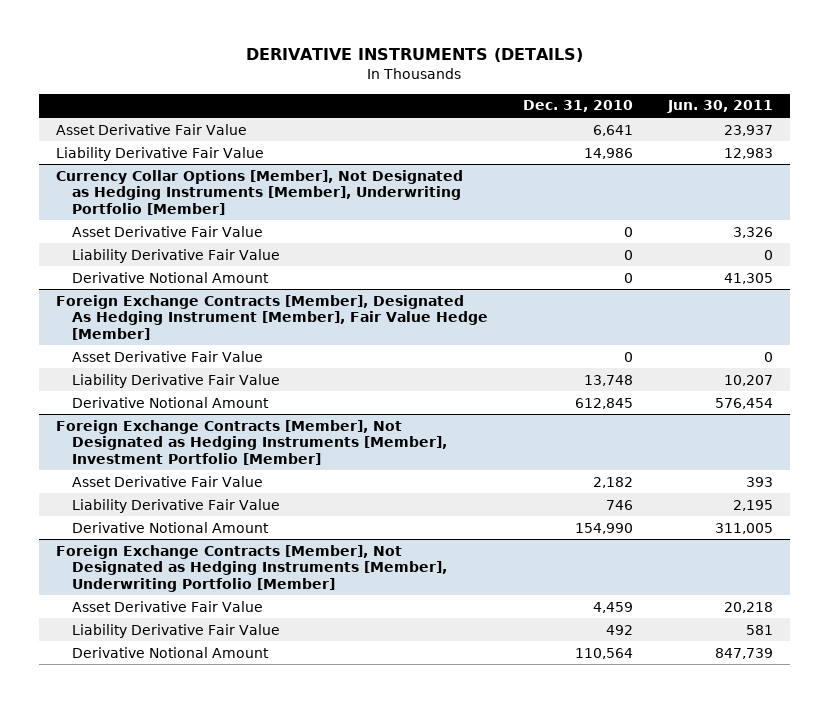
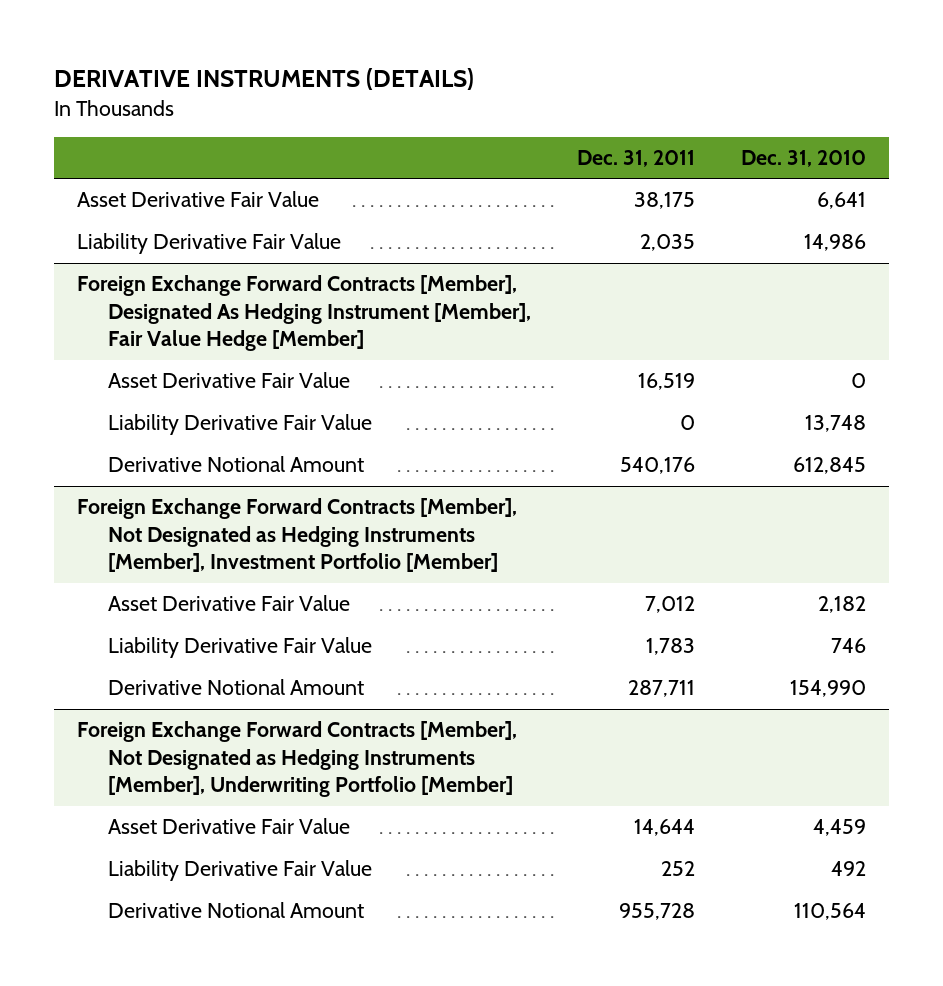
- | Dec. 31, 2010 | Jun. 30, 2011
+ | Dec. 31, 2011 | Dec. 31, 2010
- Currency Collar Options [Member], Not Designated as Hedging Instruments [Member], Underwriting Portfolio [Member]
- Asset Derivative Fair Value | 0 | 3,326
- Liability Derivative Fair Value | 0 | 0
- Derivative Notional Amount | 0 | 41,305
- Foreign Exchange Contracts [Member], Designated As Hedging Instrument [Member], Fair Value Hedge [Member]
+ Foreign Exchange Forward Contracts [Member], Designated As Hedging Instrument [Member], Fair Value Hedge [Member]
- Foreign Exchange Contracts [Member], Not Designated as Hedging Instruments [Member], Investment Portfolio [Member]
+ Foreign Exchange Forward Contracts [Member], Not Designated as Hedging Instruments [Member], Investment Portfolio [Member]
- Foreign Exchange Contracts [Member], Not Designated as Hedging Instruments [Member], Underwriting Portfolio [Member]
+ Foreign Exchange Forward Contracts [Member], Not Designated as Hedging Instruments [Member], Underwriting Portfolio [Member]

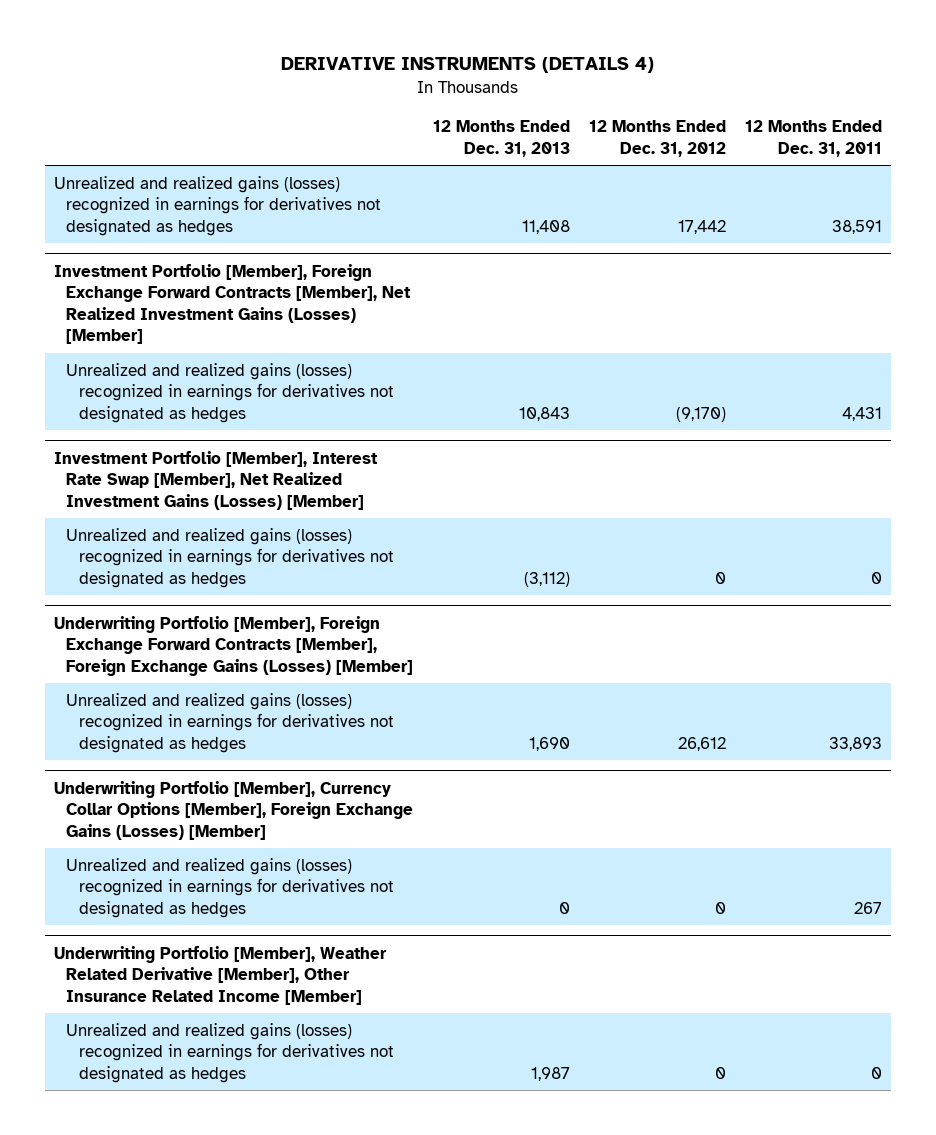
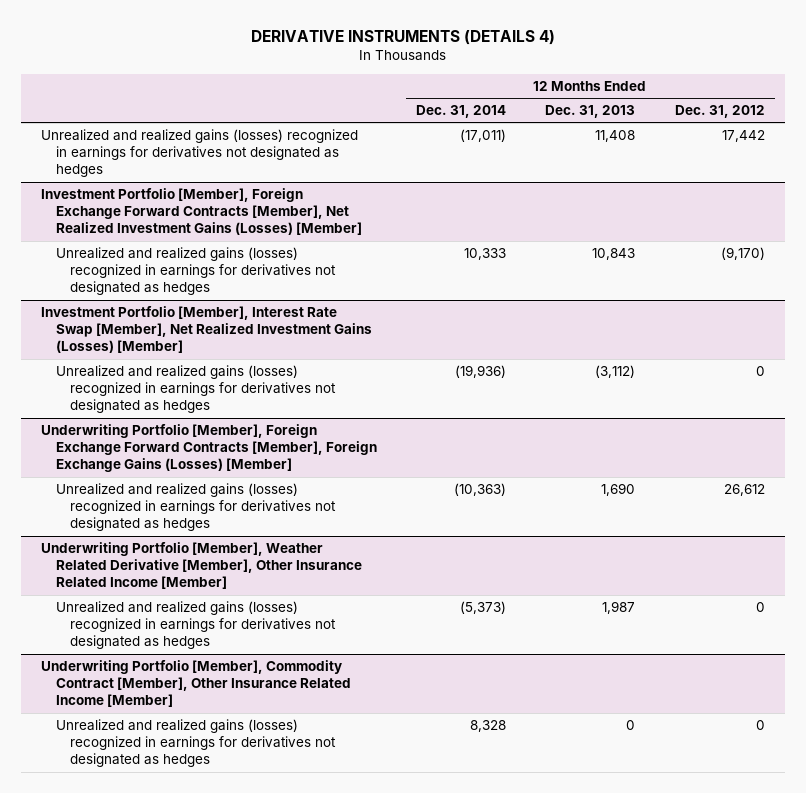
- | 12 Months Ended Dec. 31, 2013 | 12 Months Ended Dec. 31, 2012 | 12 Months Ended Dec. 31, 2011
+ | 12 Months Ended Dec. 31, 2014 | 12 Months Ended Dec. 31, 2013 | 12 Months Ended Dec. 31, 2012
- Underwriting Portfolio [Member], Currency Collar Options [Member], Foreign Exchange Gains (Losses) [Member]
- Unrealized and realized gains (losses) recognized in earnings for derivatives not designated as hedges | 0 | 0 | 267
+ Underwriting Portfolio [Member], Commodity Contract [Member], Other Insurance Related Income [Member]
+ Unrealized and realized gains (losses) recognized in earnings for derivatives not designated as hedges | 8,328 | 0 | 0

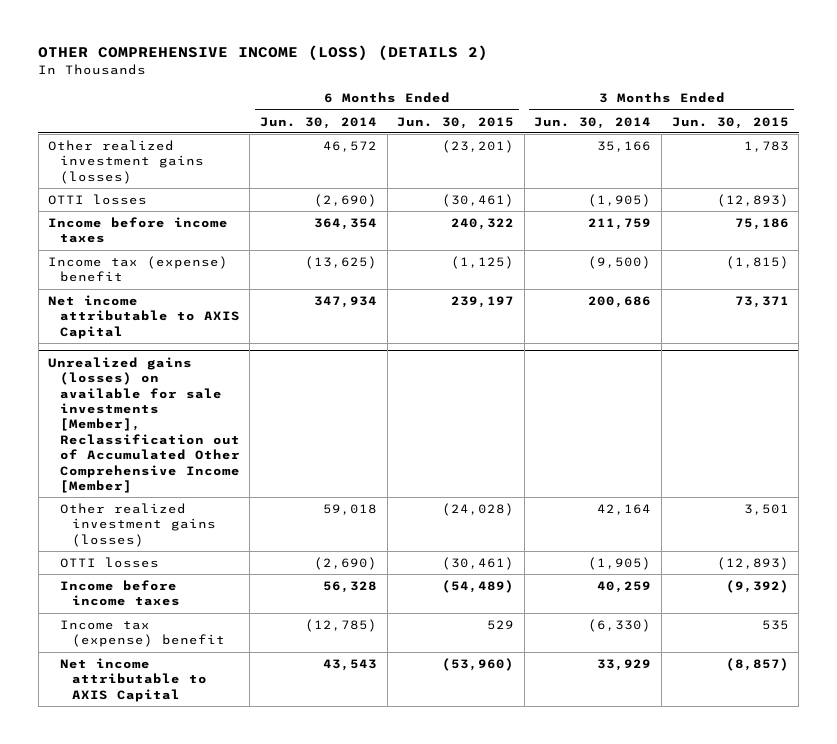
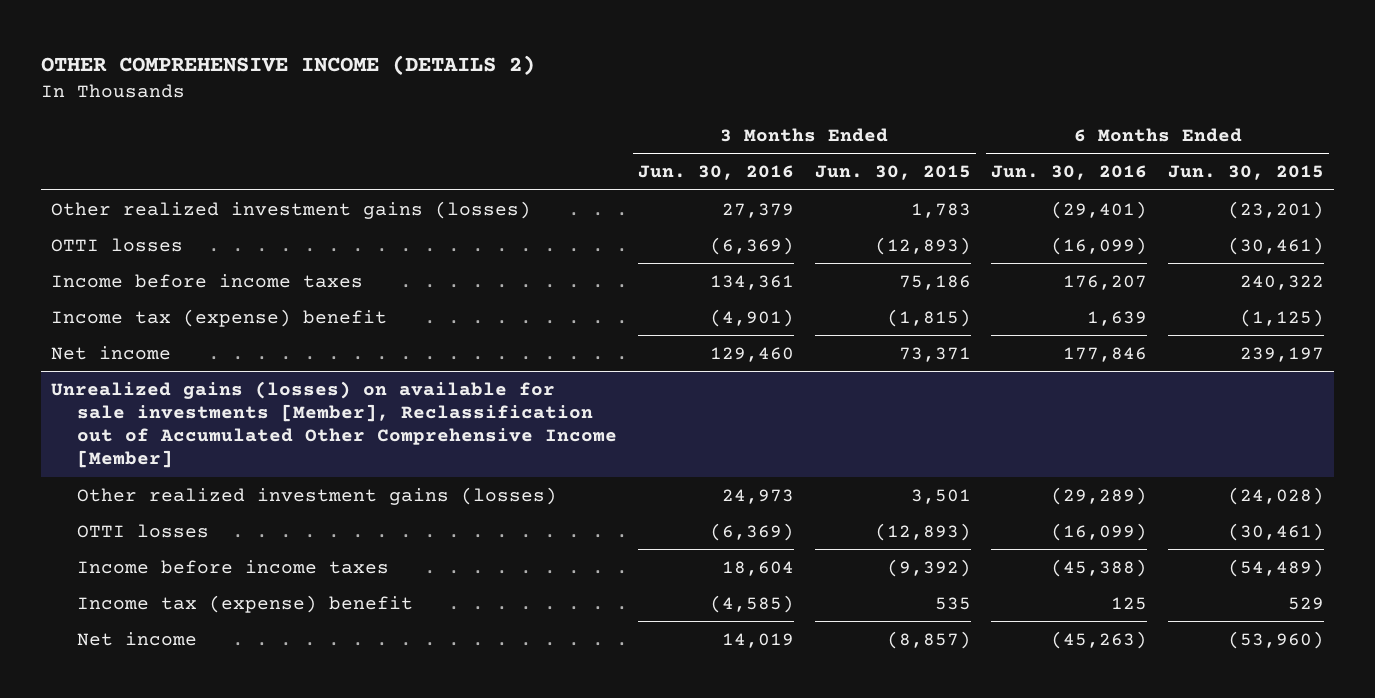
- OTHER COMPREHENSIVE INCOME (LOSS) (DETAILS 2)
+ OTHER COMPREHENSIVE INCOME (DETAILS 2)
- | 6 Months Ended Jun. 30, 2014 | 6 Months Ended Jun. 30, 2015 | 3 Months Ended Jun. 30, 2014 | 3 Months Ended Jun. 30, 2015
+ | 3 Months Ended Jun. 30, 2016 | 3 Months Ended Jun. 30, 2015 | 6 Months Ended Jun. 30, 2016 | 6 Months Ended Jun. 30, 2015
- Net income attributable to AXIS Capital | 347,934 | 239,197 | 200,686 | 73,371
+ Net income | 129,460 | 73,371 | 177,846 | 239,197
@ Unrealized gains (losses) on available for sale investments [Member], Reclassification out of Accumulated Other Comprehensive Income [Member]
- Net income attributable to AXIS Capital | 43,543 | (53,960) | 33,929 | (8,857)
+ Net income | 14,019 | (8,857) | (45,263) | (53,960)

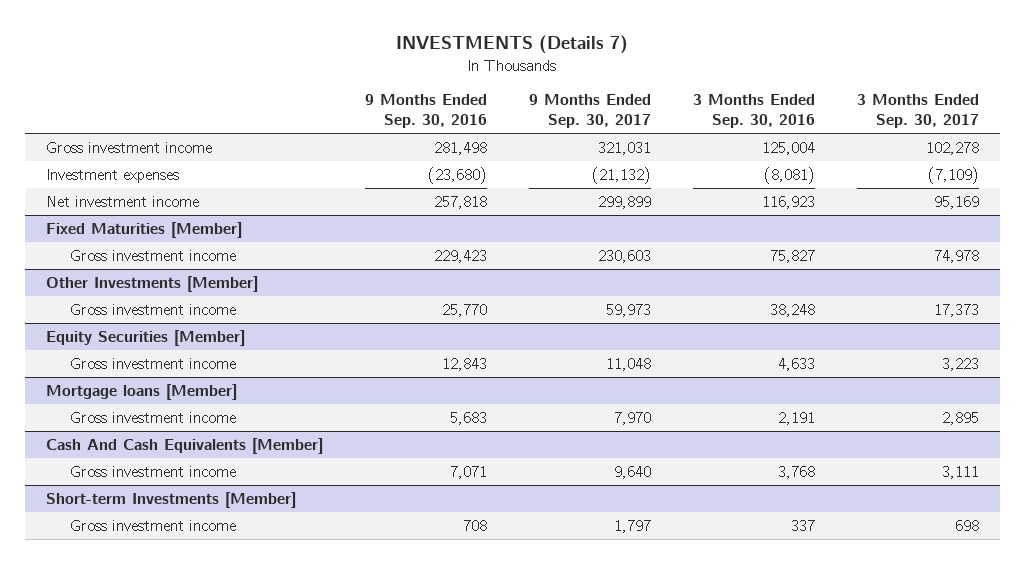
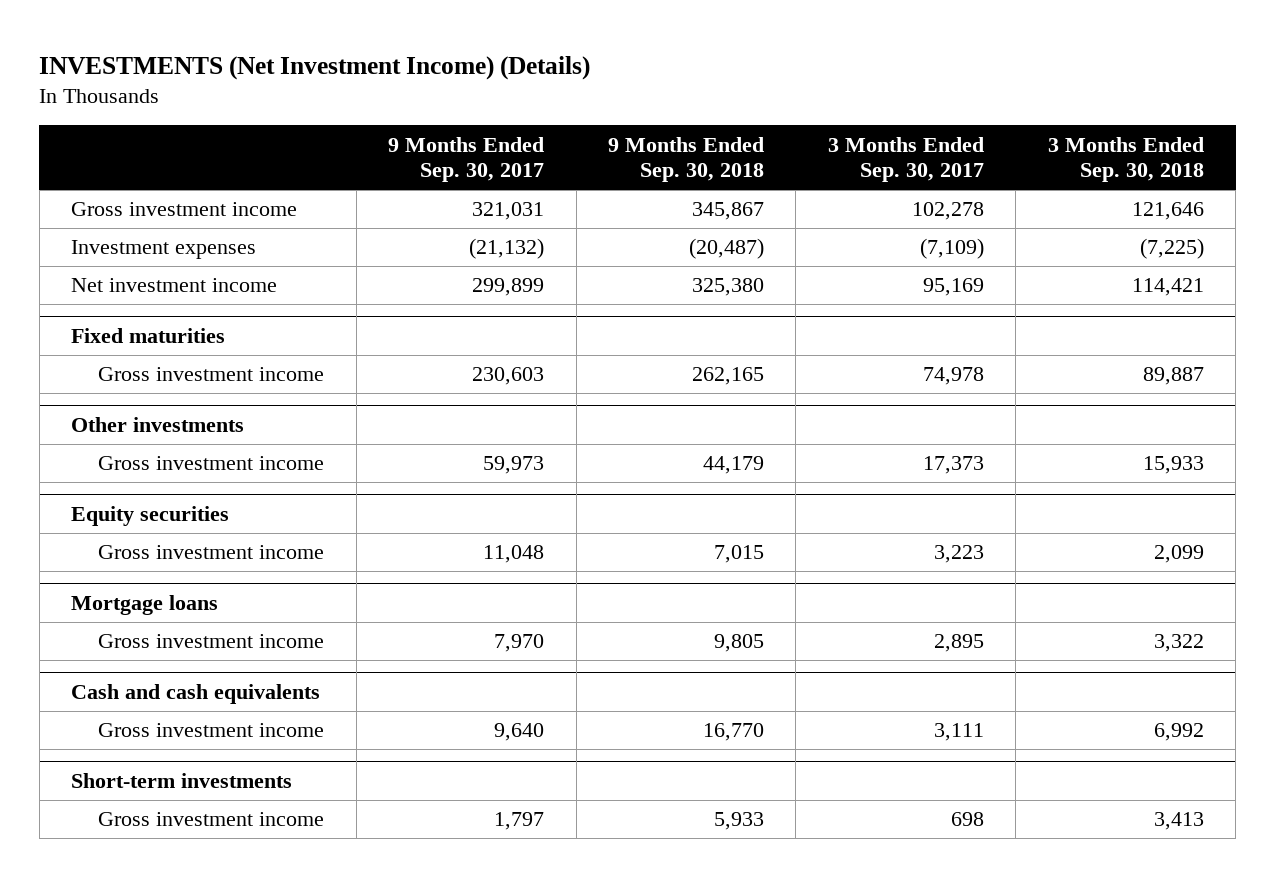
- INVESTMENTS (Details 7)
+ INVESTMENTS (Net Investment Income) (Details)
- | 9 Months Ended Sep. 30, 2016 | 9 Months Ended Sep. 30, 2017 | 3 Months Ended Sep. 30, 2016 | 3 Months Ended Sep. 30, 2017
+ | 9 Months Ended Sep. 30, 2017 | 9 Months Ended Sep. 30, 2018 | 3 Months Ended Sep. 30, 2017 | 3 Months Ended Sep. 30, 2018
- Fixed Maturities [Member]
+ Fixed maturities
- Other Investments [Member]
+ Other investments
- Equity Securities [Member]
+ Equity securities
- Mortgage loans [Member]
+ Mortgage loans
- Cash And Cash Equivalents [Member]
+ Cash and cash equivalents
- Short-term Investments [Member]
+ Short-term investments

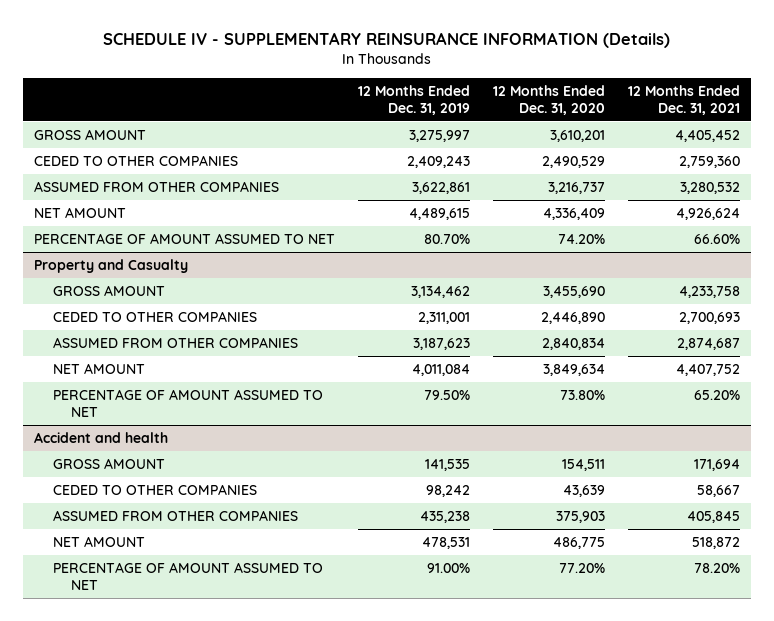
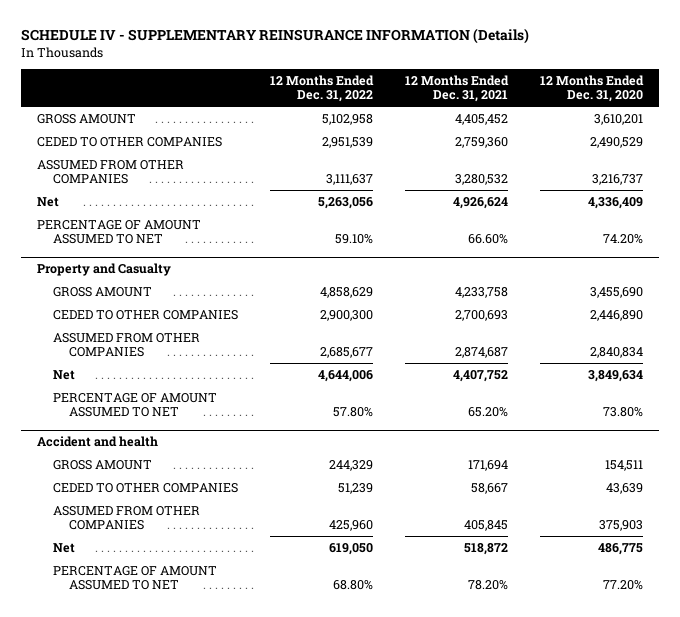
- | 12 Months Ended Dec. 31, 2019 | 12 Months Ended Dec. 31, 2020 | 12 Months Ended Dec. 31, 2021
+ | 12 Months Ended Dec. 31, 2022 | 12 Months Ended Dec. 31, 2021 | 12 Months Ended Dec. 31, 2020
- NET AMOUNT | 4,489,615 | 4,336,409 | 4,926,624
+ Net | 5,263,056 | 4,926,624 | 4,336,409
@ Property and Casualty
- NET AMOUNT | 4,011,084 | 3,849,634 | 4,407,752
+ Net | 4,644,006 | 4,407,752 | 3,849,634
@ Accident and health
- NET AMOUNT | 478,531 | 486,775 | 518,872
+ Net | 619,050 | 518,872 | 486,775

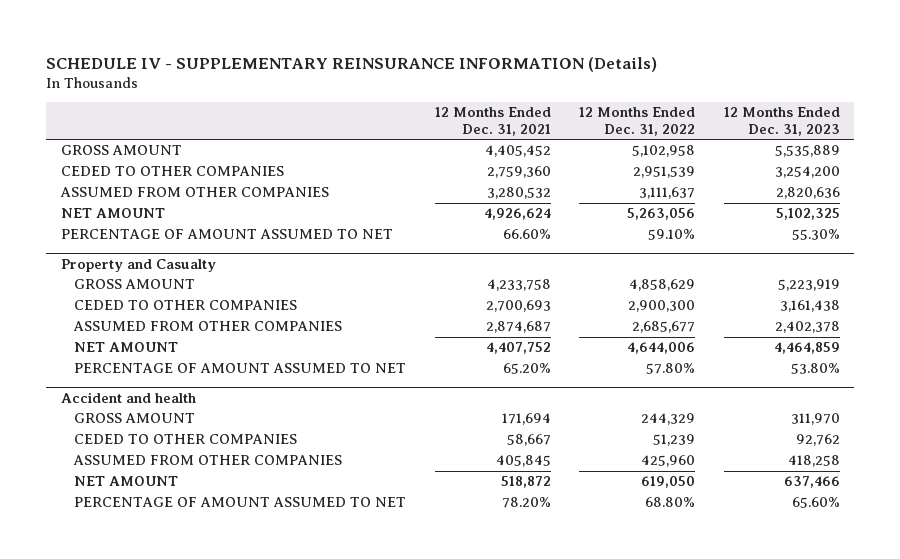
- | 12 Months Ended Dec. 31, 2022 | 12 Months Ended Dec. 31, 2021 | 12 Months Ended Dec. 31, 2020
+ | 12 Months Ended Dec. 31, 2021 | 12 Months Ended Dec. 31, 2022 | 12 Months Ended Dec. 31, 2023
- Net | 5,263,056 | 4,926,624 | 4,336,409
+ NET AMOUNT | 4,926,624 | 5,263,056 | 5,102,325
@ Property and Casualty
- Net | 4,644,006 | 4,407,752 | 3,849,634
+ NET AMOUNT | 4,407,752 | 4,644,006 | 4,464,859
@ Accident and health
- Net | 619,050 | 518,872 | 486,775
+ NET AMOUNT | 518,872 | 619,050 | 637,466

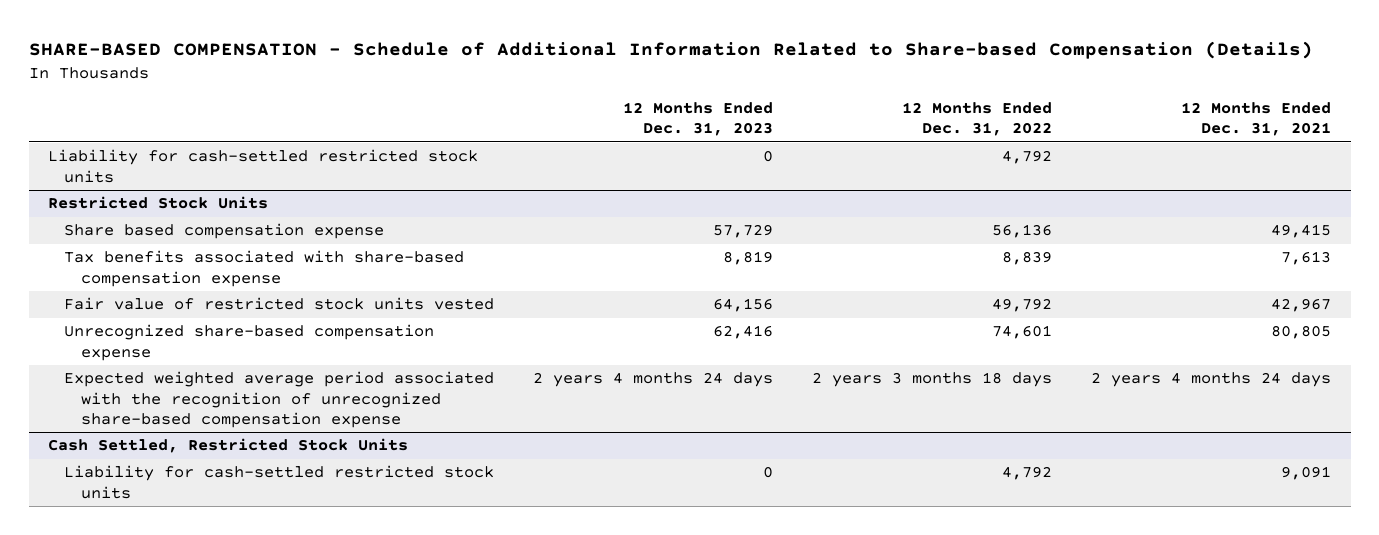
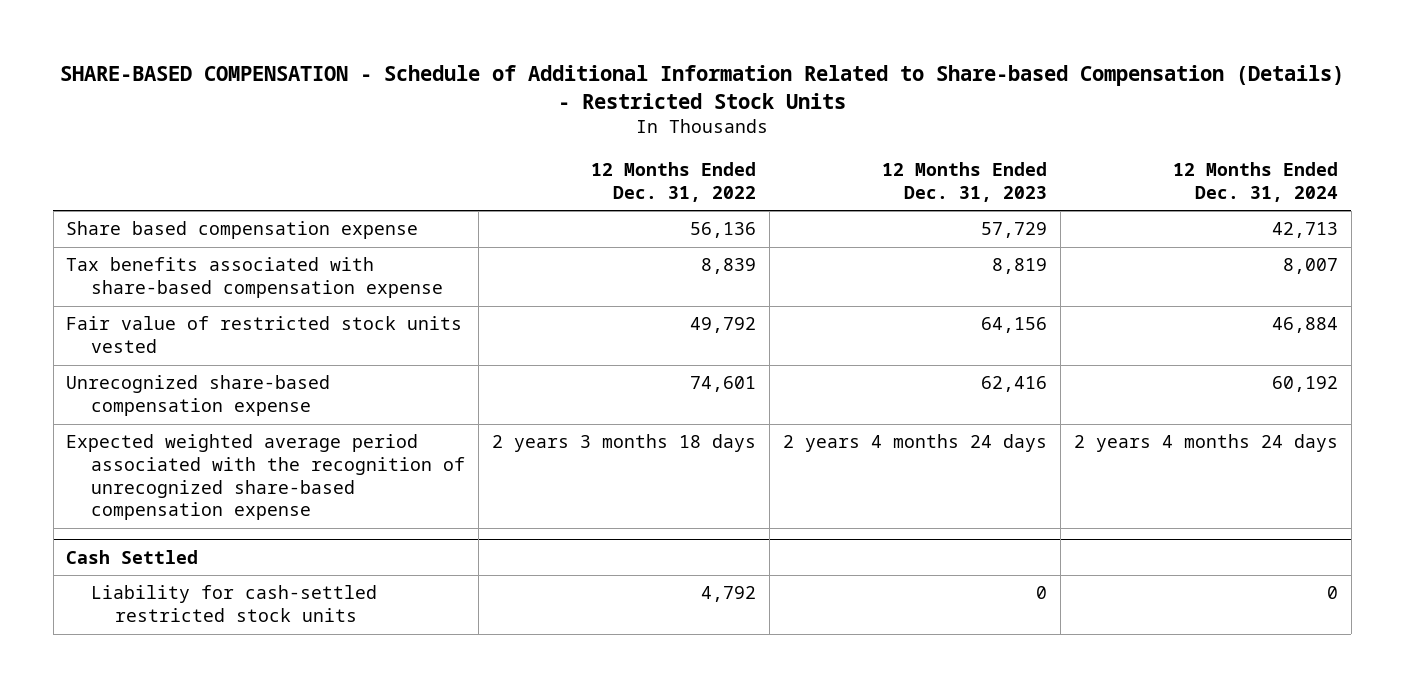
- SHARE-BASED COMPENSATION - Schedule of Additional Information Related to Share-based Compensation (Details)
+ SHARE-BASED COMPENSATION - Schedule of Additional Information Related to Share-based Compensation (Details) - Restricted Stock Units
- | 12 Months Ended Dec. 31, 2023 | 12 Months Ended Dec. 31, 2022 | 12 Months Ended Dec. 31, 2021
+ | 12 Months Ended Dec. 31, 2022 | 12 Months Ended Dec. 31, 2023 | 12 Months Ended Dec. 31, 2024
- Liability for cash-settled restricted stock units | 0 | 4,792 |
- Restricted Stock Units
- Cash Settled, Restricted Stock Units
+ Cash Settled

